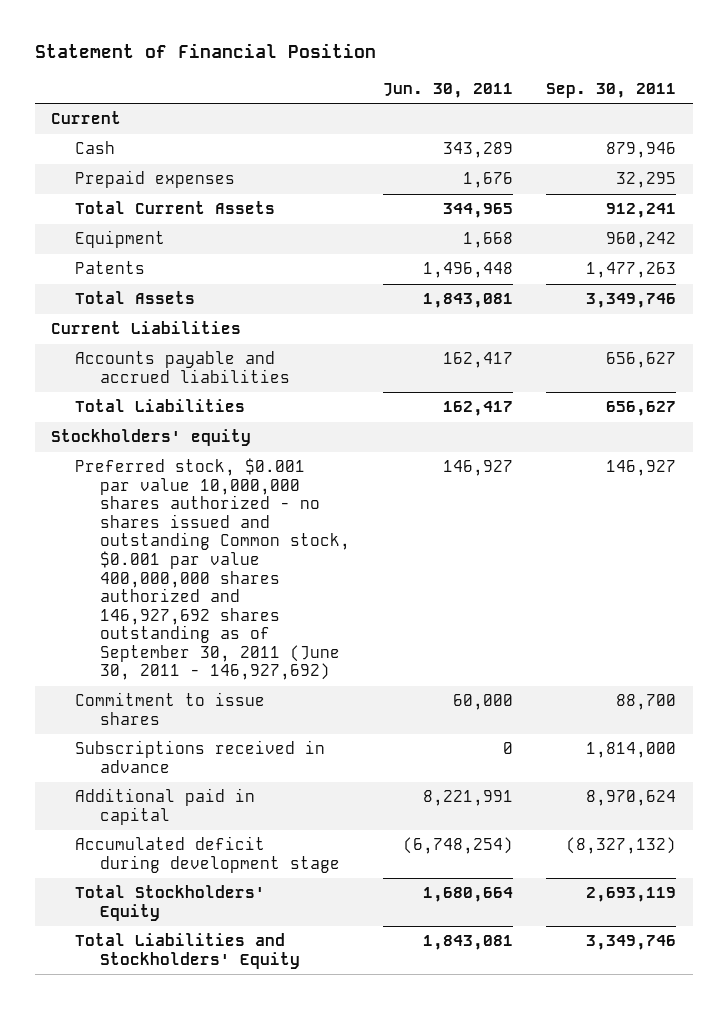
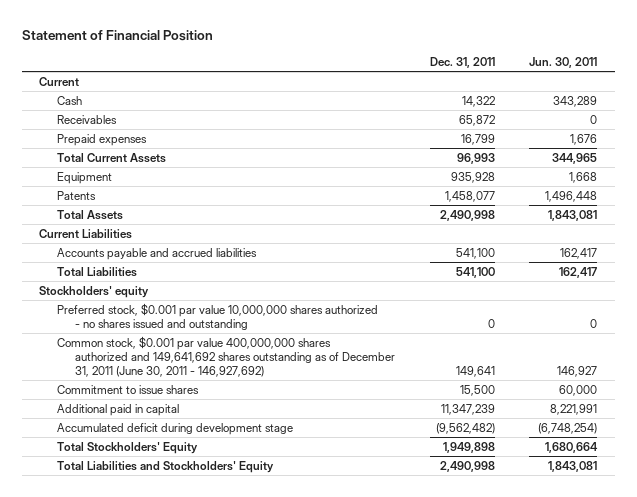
- | Jun. 30, 2011 | Sep. 30, 2011
+ | Dec. 31, 2011 | Jun. 30, 2011
+ Receivables | 65,872 | 0
- Preferred stock, $0.001 par value 10,000,000 shares authorized - no shares issued and outstanding Common stock, $0.001 par value 400,000,000 shares authorized and 146,927,692 shares outstanding as of September 30, 2011 (June 30, 2011 - 146,927,692) | 146,927 | 146,927
+ Preferred stock, $0.001 par value 10,000,000 shares authorized - no shares issued and outstanding | 0 | 0
+ Common stock, $0.001 par value 400,000,000 shares authorized and 149,641,692 shares outstanding as of December 31, 2011 (June 30, 2011 - 146,927,692) | 149,641 | 146,927
- Subscriptions received in advance | 0 | 1,814,000

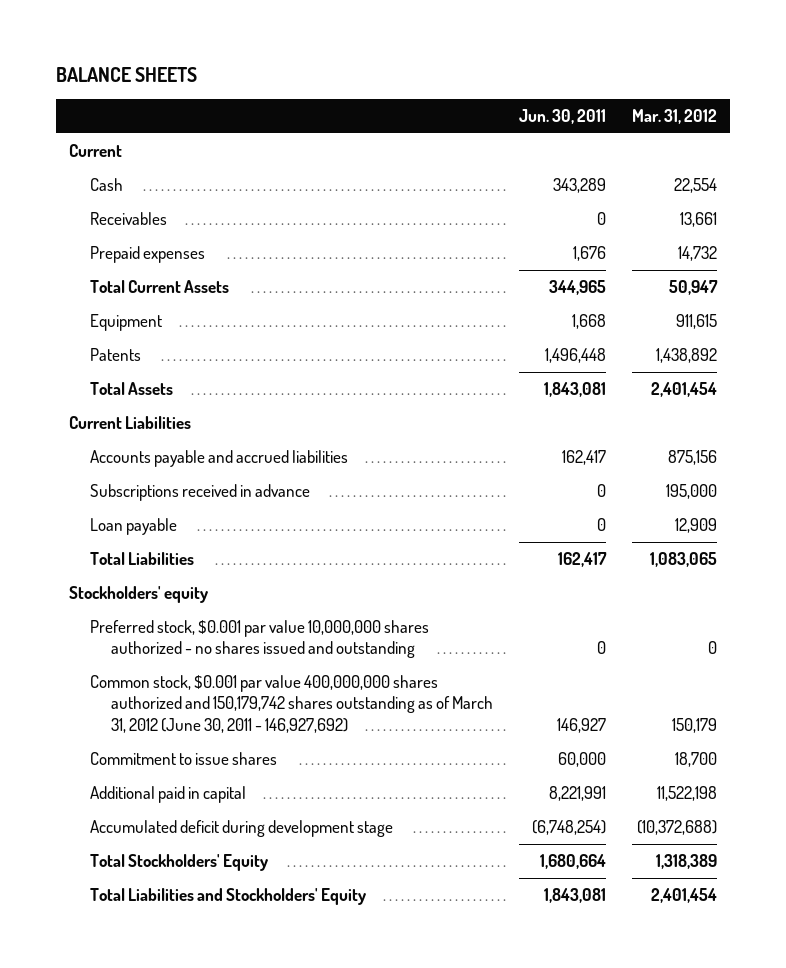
- Statement of Financial Position
+ BALANCE SHEETS
- | Dec. 31, 2011 | Jun. 30, 2011
+ | Jun. 30, 2011 | Mar. 31, 2012
+ Subscriptions received in advance | 0 | 195,000
+ Loan payable | 0 | 12,909
- Common stock, $0.001 par value 400,000,000 shares authorized and 149,641,692 shares outstanding as of December 31, 2011 (June 30, 2011 - 146,927,692) | 149,641 | 146,927
+ Common stock, $0.001 par value 400,000,000 shares authorized and 150,179,742 shares outstanding as of March 31, 2012 (June 30, 2011 - 146,927,692) | 146,927 | 150,179

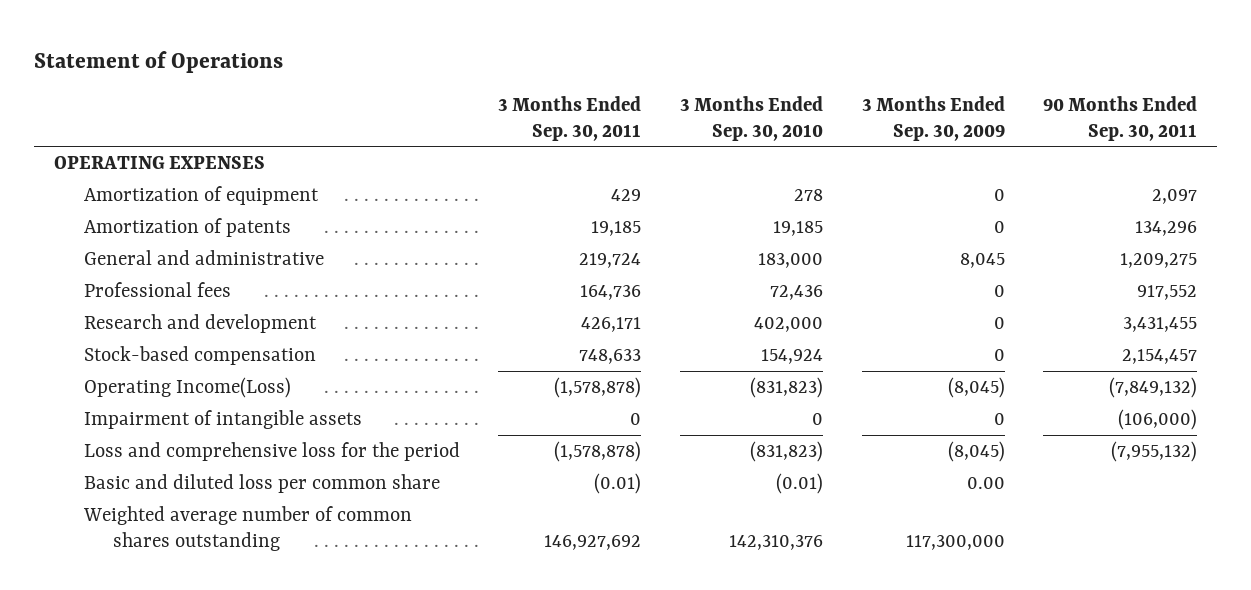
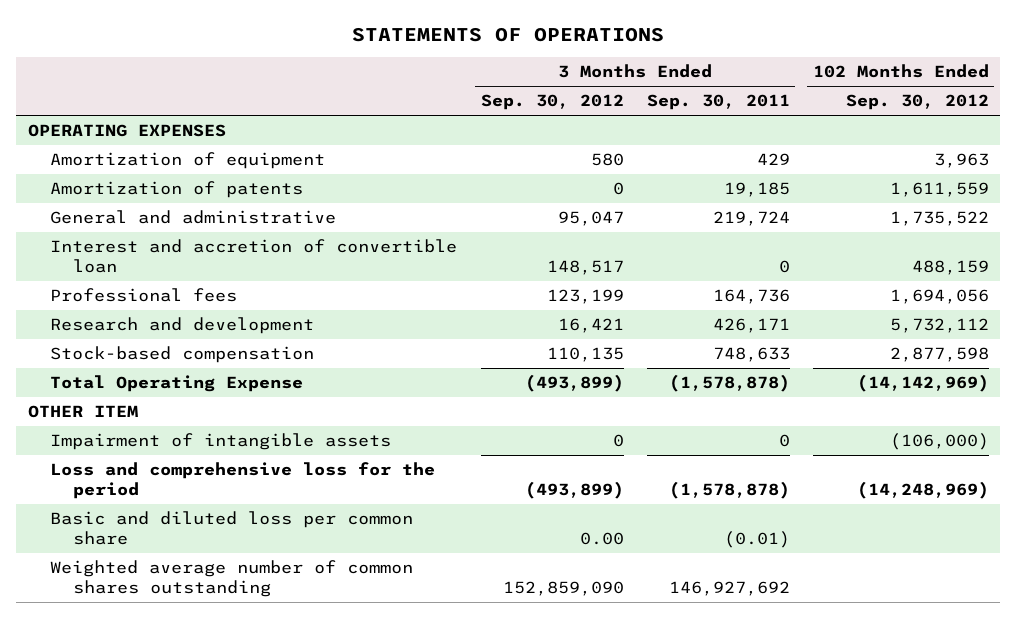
- Statement of Operations
+ STATEMENTS OF OPERATIONS
- | 3 Months Ended Sep. 30, 2011 | 3 Months Ended Sep. 30, 2010 | 3 Months Ended Sep. 30, 2009 | 90 Months Ended Sep. 30, 2011
+ | 3 Months Ended Sep. 30, 2012 | 3 Months Ended Sep. 30, 2011 | 102 Months Ended Sep. 30, 2012
+ Interest and accretion of convertible loan | 148,517 | 0 | 488,159
- Operating Income(Loss) | (1,578,878) | (831,823) | (8,045) | (7,849,132)
+ Total Operating Expense | (493,899) | (1,578,878) | (14,142,969)
+ OTHER ITEM

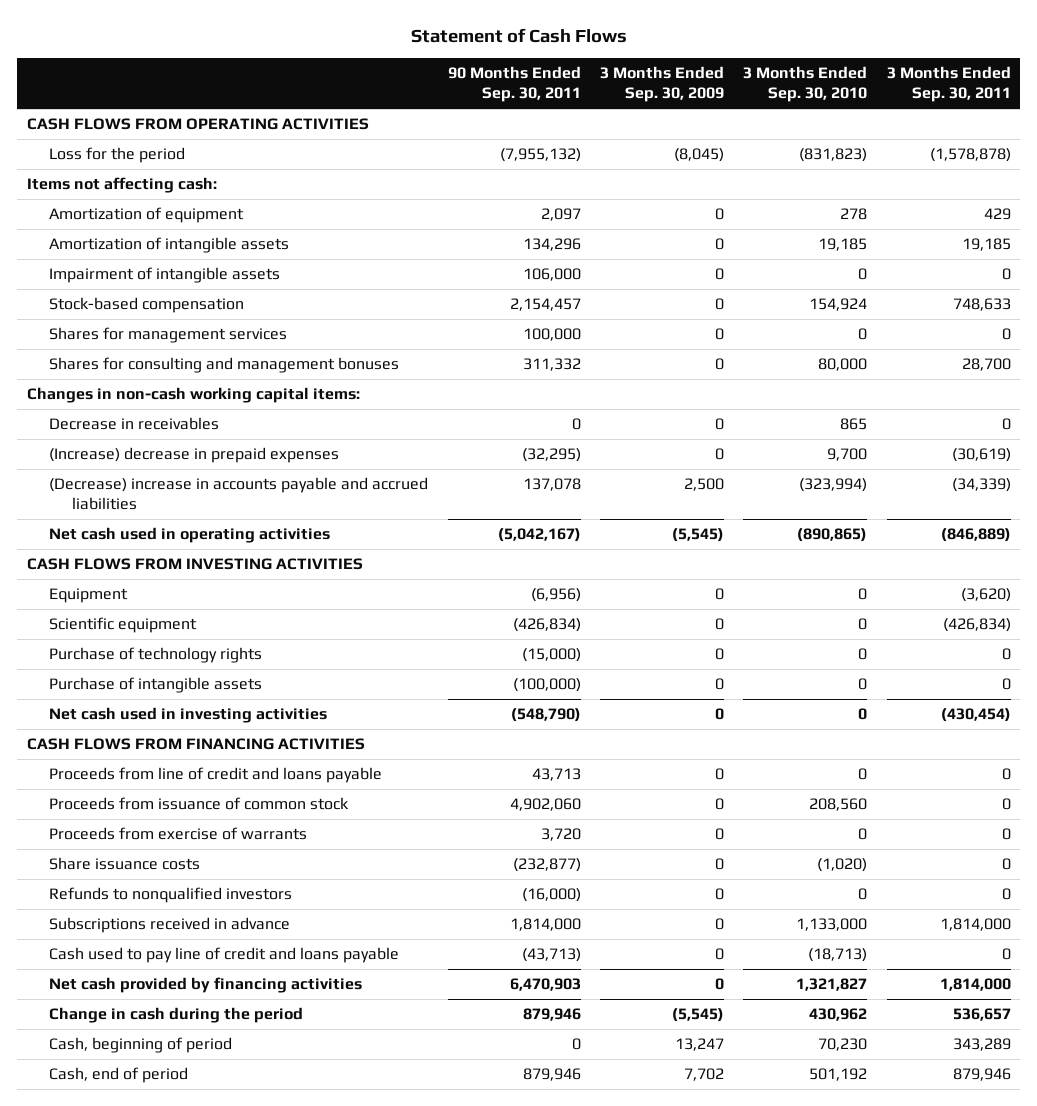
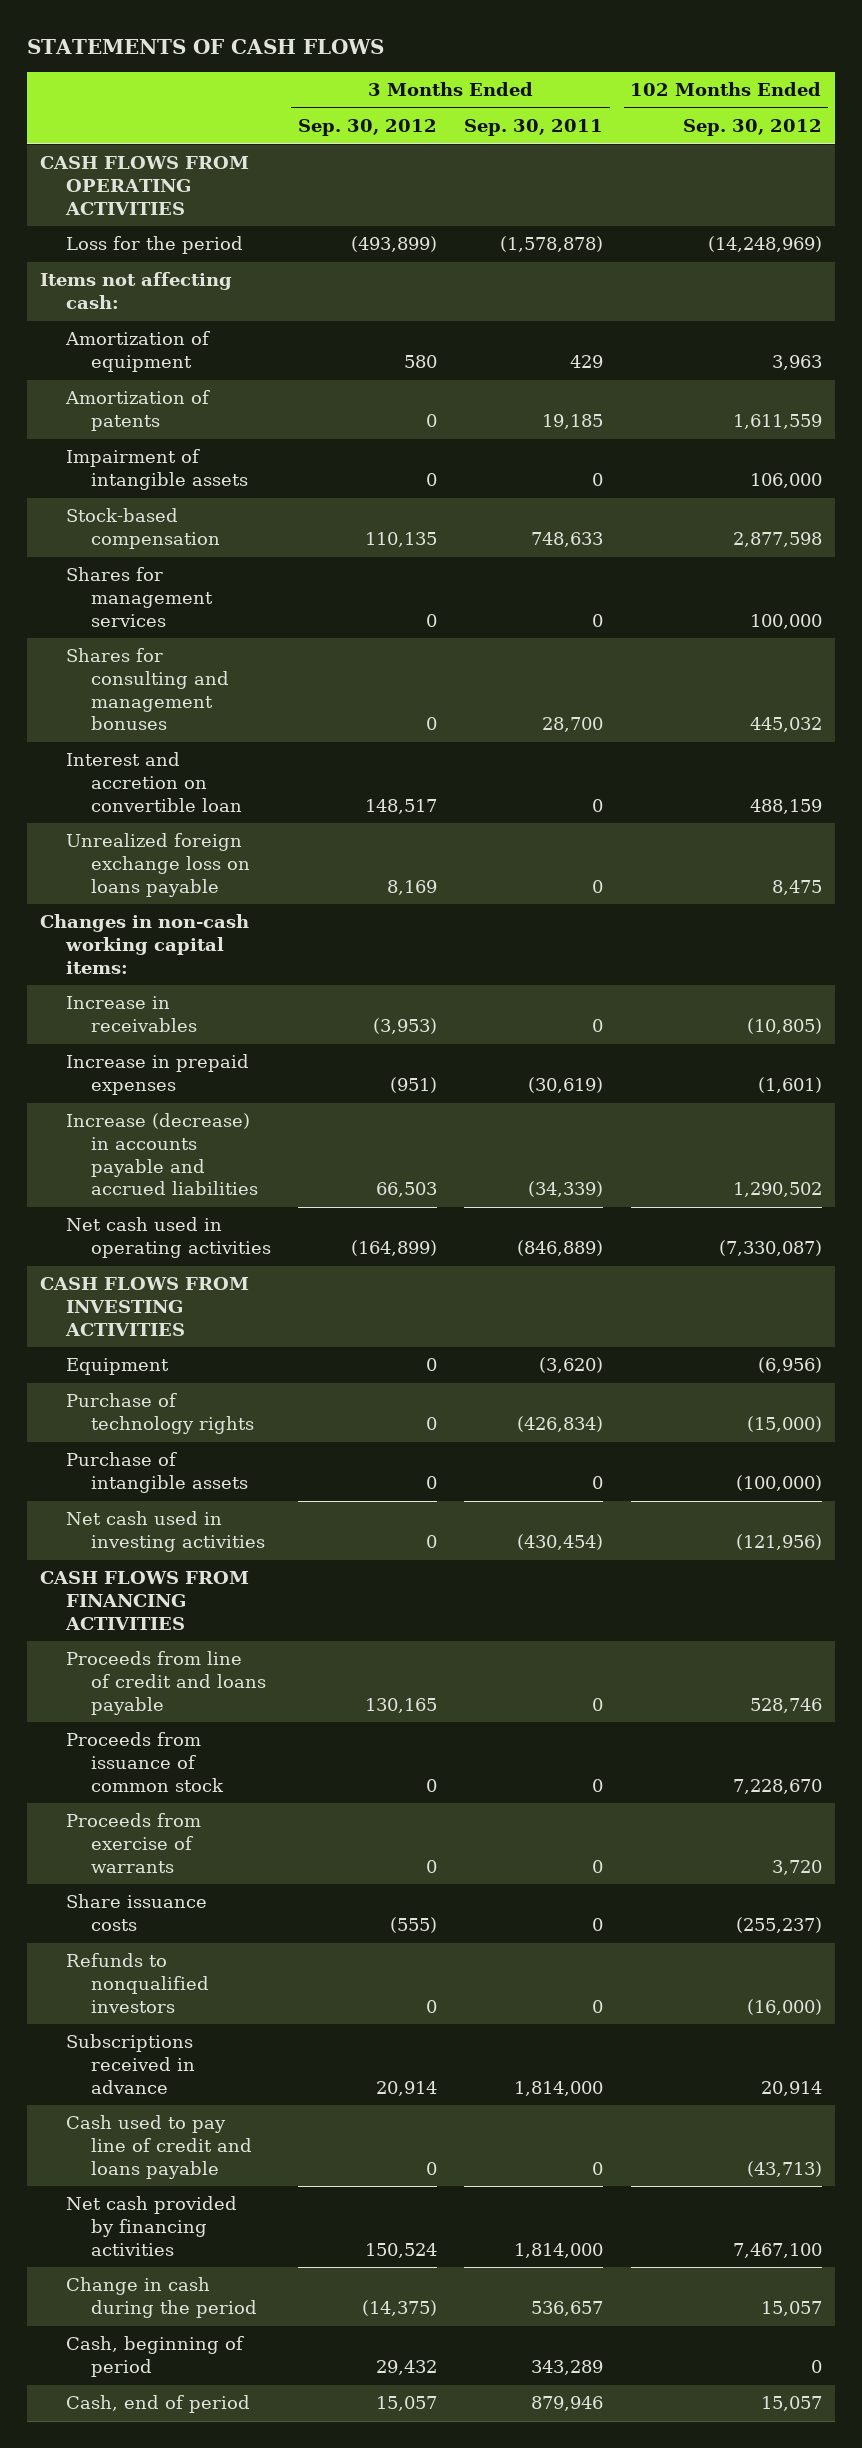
- Statement of Cash Flows
+ STATEMENTS OF CASH FLOWS
- | 90 Months Ended Sep. 30, 2011 | 3 Months Ended Sep. 30, 2009 | 3 Months Ended Sep. 30, 2010 | 3 Months Ended Sep. 30, 2011
+ | 3 Months Ended Sep. 30, 2012 | 3 Months Ended Sep. 30, 2011 | 102 Months Ended Sep. 30, 2012
- Amortization of intangible assets | 134,296 | 0 | 19,185 | 19,185
+ Amortization of patents | 0 | 19,185 | 1,611,559
+ Interest and accretion on convertible loan | 148,517 | 0 | 488,159
+ Unrealized foreign exchange loss on loans payable | 8,169 | 0 | 8,475
- Decrease in receivables | 0 | 0 | 865 | 0
- (Increase) decrease in prepaid expenses | (32,295) | 0 | 9,700 | (30,619)
- (Decrease) increase in accounts payable and accrued liabilities | 137,078 | 2,500 | (323,994) | (34,339)
+ Increase in receivables | (3,953) | 0 | (10,805)
+ Increase in prepaid expenses | (951) | (30,619) | (1,601)
+ Increase (decrease) in accounts payable and accrued liabilities | 66,503 | (34,339) | 1,290,502
- Scientific equipment | (426,834) | 0 | 0 | (426,834)
- Purchase of technology rights | (15,000) | 0 | 0 | 0
+ Purchase of technology rights | 0 | (426,834) | (15,000)

